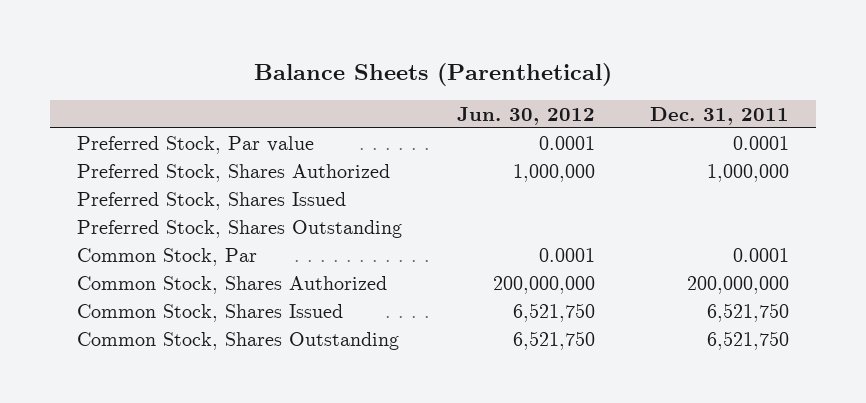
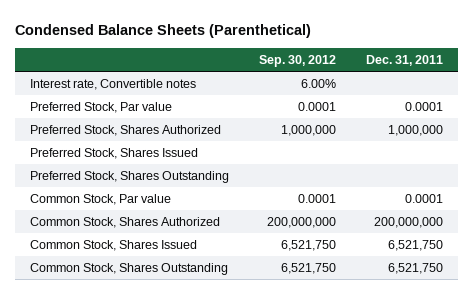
- Balance Sheets (Parenthetical)
+ Condensed Balance Sheets (Parenthetical)
- | Jun. 30, 2012 | Dec. 31, 2011
+ | Sep. 30, 2012 | Dec. 31, 2011
+ Interest rate, Convertible notes | 6.00% |
- Common Stock, Par | 0.0001 | 0.0001
+ Common Stock, Par value | 0.0001 | 0.0001

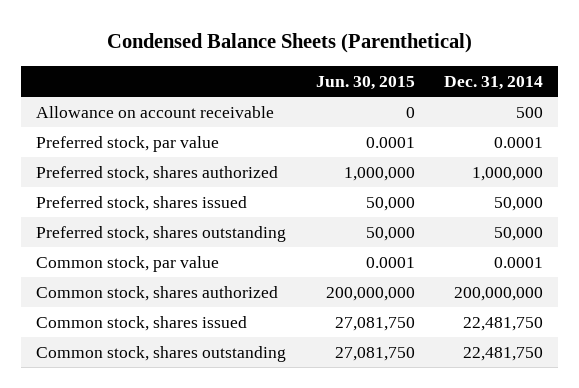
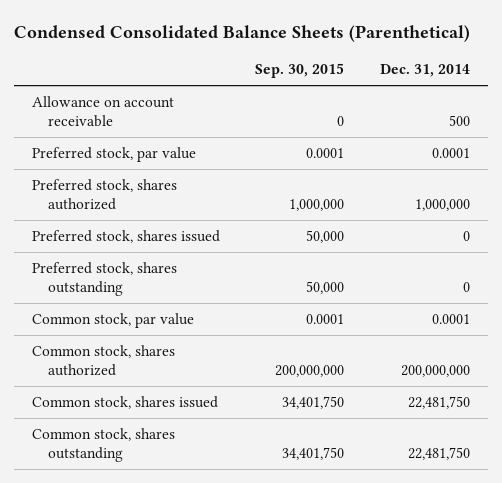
- Condensed Balance Sheets (Parenthetical)
+ Condensed Consolidated Balance Sheets (Parenthetical)
- | Jun. 30, 2015 | Dec. 31, 2014
+ | Sep. 30, 2015 | Dec. 31, 2014
- Preferred stock, shares issued | 50,000 | 50,000
- Preferred stock, shares outstanding | 50,000 | 50,000
+ Preferred stock, shares issued | 50,000 | 0
+ Preferred stock, shares outstanding | 50,000 | 0

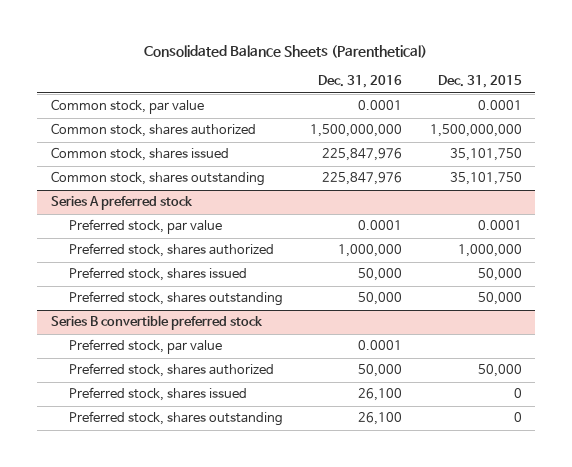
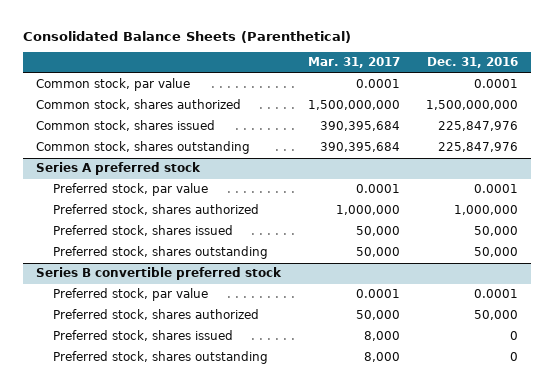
- | Dec. 31, 2016 | Dec. 31, 2015
+ | Mar. 31, 2017 | Dec. 31, 2016
@ Series B convertible preferred stock
- Preferred stock, shares issued | 26,100 | 0
- Preferred stock, shares outstanding | 26,100 | 0
+ Preferred stock, shares issued | 8,000 | 0
+ Preferred stock, shares outstanding | 8,000 | 0

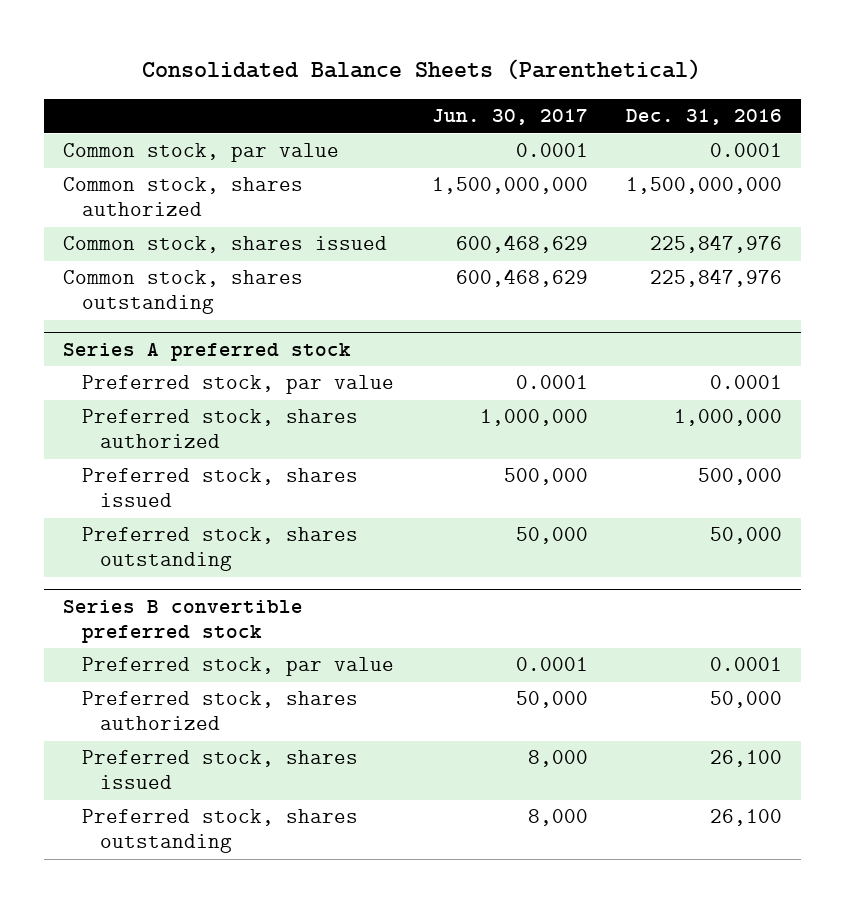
- | Mar. 31, 2017 | Dec. 31, 2016
+ | Jun. 30, 2017 | Dec. 31, 2016
@ Series A preferred stock
- Preferred stock, shares issued | 50,000 | 50,000
+ Preferred stock, shares issued | 500,000 | 500,000
@ Series B convertible preferred stock
- Preferred stock, shares issued | 8,000 | 0
- Preferred stock, shares outstanding | 8,000 | 0
+ Preferred stock, shares issued | 8,000 | 26,100
+ Preferred stock, shares outstanding | 8,000 | 26,100

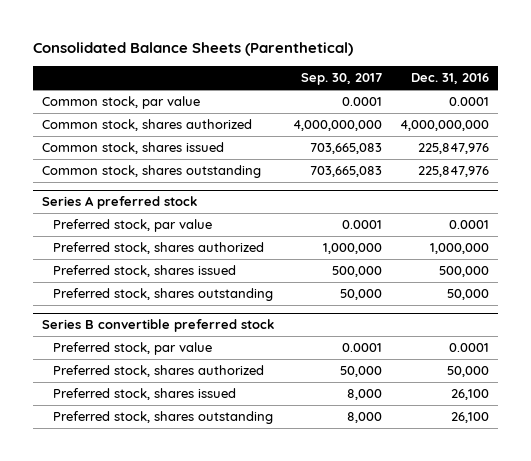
- | Jun. 30, 2017 | Dec. 31, 2016
+ | Sep. 30, 2017 | Dec. 31, 2016
- Common stock, shares authorized | 1,500,000,000 | 1,500,000,000
+ Common stock, shares authorized | 4,000,000,000 | 4,000,000,000

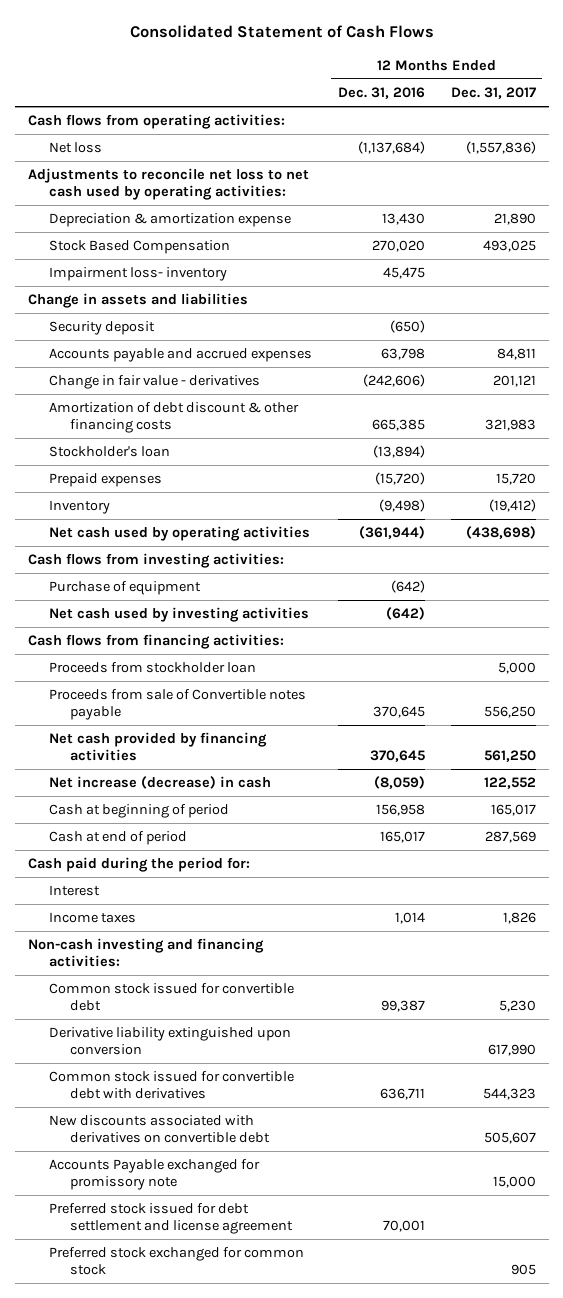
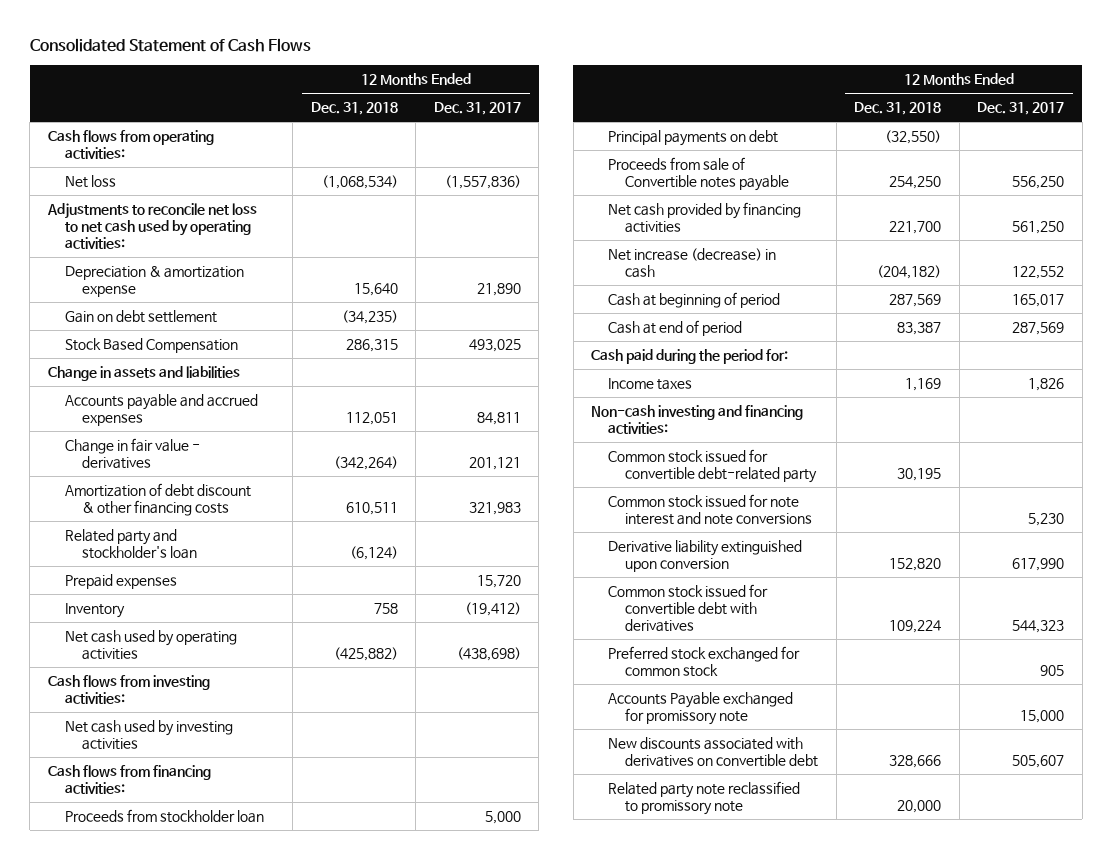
- | 12 Months Ended Dec. 31, 2016 | 12 Months Ended Dec. 31, 2017
+ | 12 Months Ended Dec. 31, 2018 | 12 Months Ended Dec. 31, 2017
+ Gain on debt settlement | (34,235) |
- Impairment loss- inventory | 45,475 |
- Security deposit | (650) |
- Stockholder's loan | (13,894) |
+ Related party and stockholder's loan | (6,124) |
- Purchase of equipment | (642) |
+ Principal payments on debt | (32,550) |
- Interest
- Common stock issued for convertible debt | 99,387 | 5,230
+ Common stock issued for convertible debt-related party | 30,195 |
+ Common stock issued for note interest and note conversions | | 5,230
- Preferred stock issued for debt settlement and license agreement | 70,001 |
moved down: Accounts Payable exchanged for promissory note | | 15,000
moved down: New discounts associated with derivatives on convertible debt | 328,666 | 505,607
+ Related party note reclassified to promissory note | 20,000 |

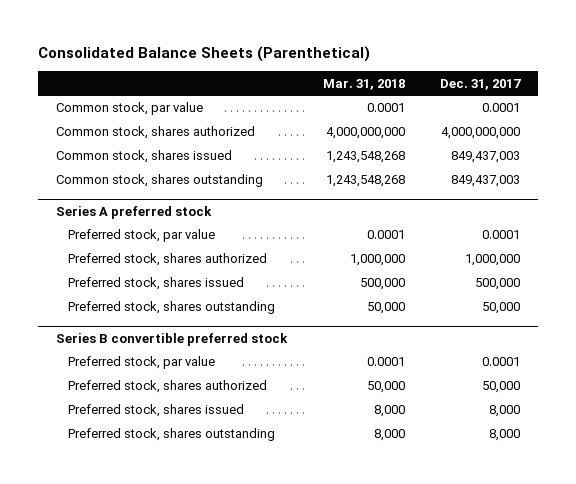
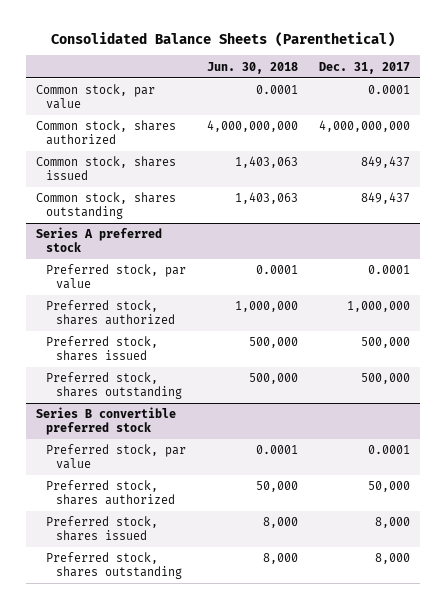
- | Mar. 31, 2018 | Dec. 31, 2017
+ | Jun. 30, 2018 | Dec. 31, 2017
- Common stock, shares issued | 1,243,548,268 | 849,437,003
- Common stock, shares outstanding | 1,243,548,268 | 849,437,003
+ Common stock, shares issued | 1,403,063 | 849,437
+ Common stock, shares outstanding | 1,403,063 | 849,437
@ Series A preferred stock
- Preferred stock, shares outstanding | 50,000 | 50,000
+ Preferred stock, shares outstanding | 500,000 | 500,000

